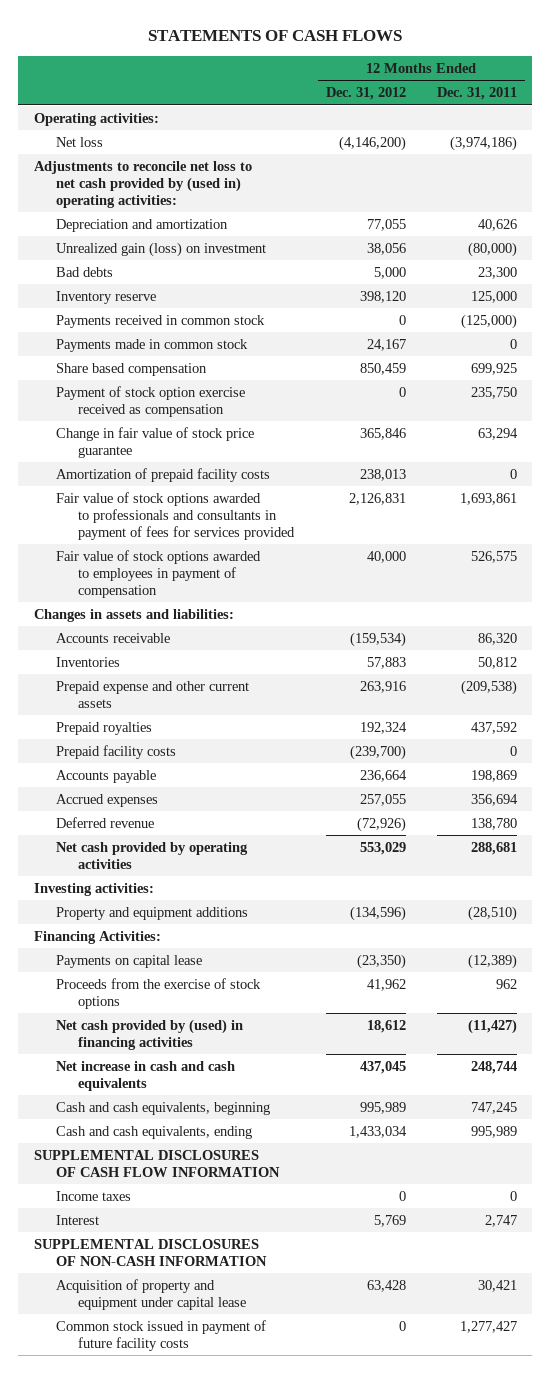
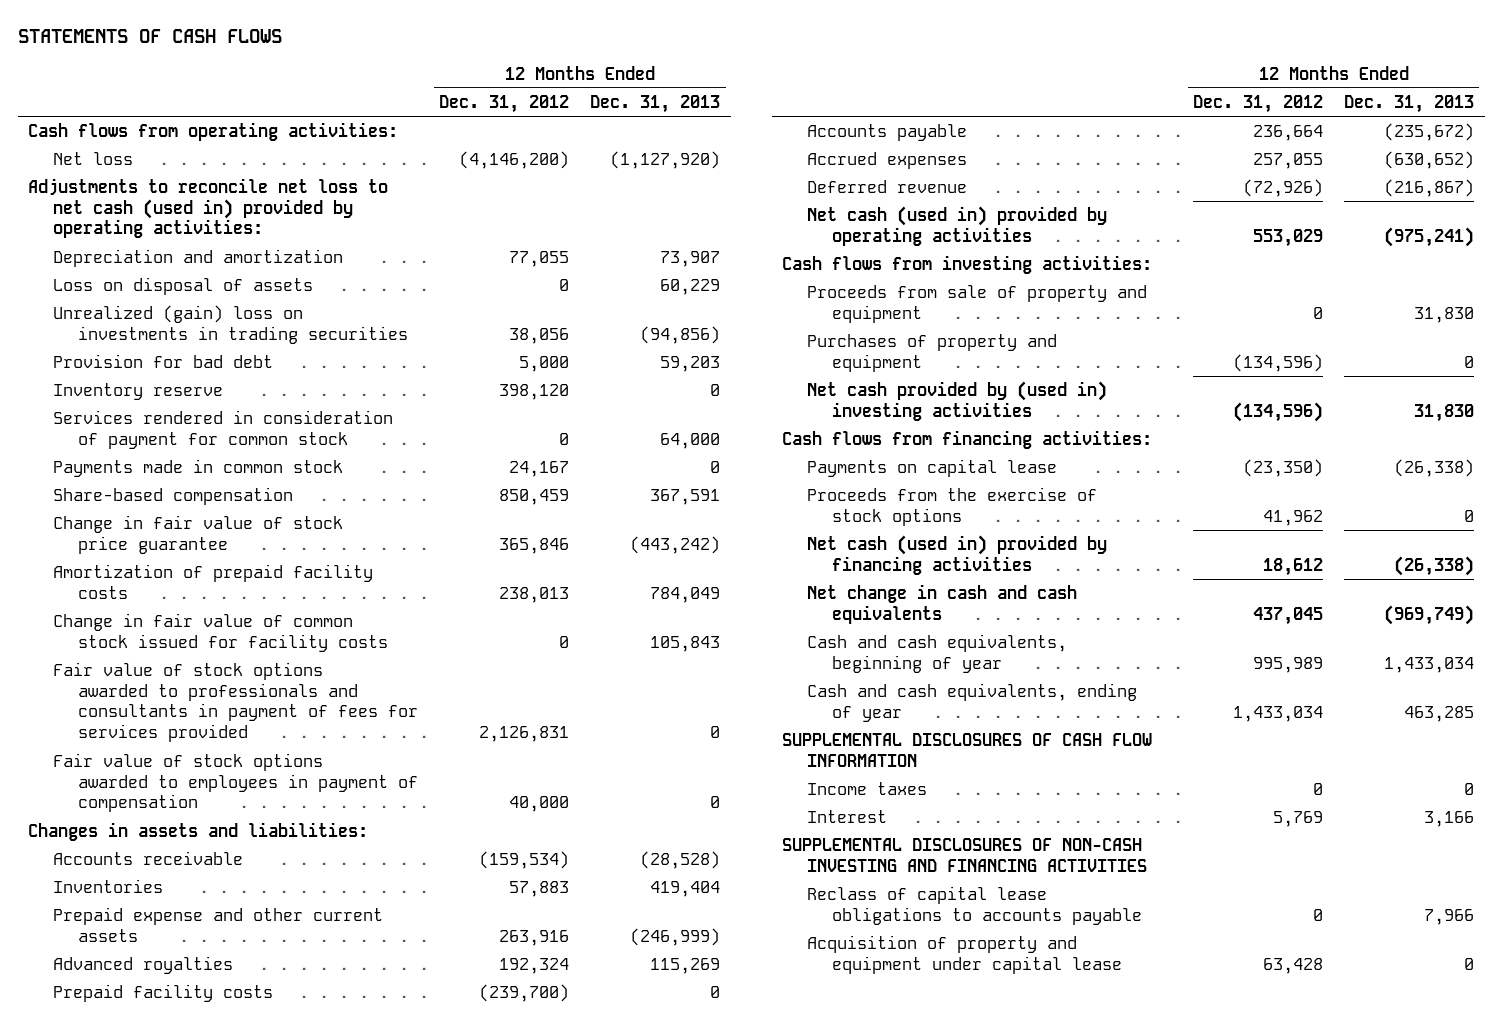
- | 12 Months Ended Dec. 31, 2012 | 12 Months Ended Dec. 31, 2011
+ | 12 Months Ended Dec. 31, 2012 | 12 Months Ended Dec. 31, 2013
- Operating activities:
+ Cash flows from operating activities:
- Adjustments to reconcile net loss to net cash provided by (used in) operating activities:
+ Adjustments to reconcile net loss to net cash (used in) provided by operating activities:
- Unrealized gain (loss) on investment | 38,056 | (80,000)
- Bad debts | 5,000 | 23,300
+ Loss on disposal of assets | 0 | 60,229
+ Unrealized (gain) loss on investments in trading securities | 38,056 | (94,856)
+ Provision for bad debt | 5,000 | 59,203
- Payments received in common stock | 0 | (125,000)
+ Services rendered in consideration of payment for common stock | 0 | 64,000
- Share based compensation | 850,459 | 699,925
- Payment of stock option exercise received as compensation | 0 | 235,750
+ Share-based compensation | 850,459 | 367,591
+ Change in fair value of common stock issued for facility costs | 0 | 105,843
- Prepaid royalties | 192,324 | 437,592
+ Advanced royalties | 192,324 | 115,269
- Net cash provided by operating activities | 553,029 | 288,681
- Investing activities:
- Property and equipment additions | (134,596) | (28,510)
- Financing Activities:
+ Net cash (used in) provided by operating activities | 553,029 | (975,241)
+ Cash flows from investing activities:
+ Proceeds from sale of property and equipment | 0 | 31,830
+ Purchases of property and equipment | (134,596) | 0
+ Net cash provided by (used in) investing activities | (134,596) | 31,830
+ Cash flows from financing activities:
- Net cash provided by (used) in financing activities | 18,612 | (11,427)
- Net increase in cash and cash equivalents | 437,045 | 248,744
- Cash and cash equivalents, beginning | 995,989 | 747,245
- Cash and cash equivalents, ending | 1,433,034 | 995,989
+ Net cash (used in) provided by financing activities | 18,612 | (26,338)
+ Net change in cash and cash equivalents | 437,045 | (969,749)
+ Cash and cash equivalents, beginning of year | 995,989 | 1,433,034
+ Cash and cash equivalents, ending of year | 1,433,034 | 463,285
- SUPPLEMENTAL DISCLOSURES OF NON-CASH INFORMATION
+ SUPPLEMENTAL DISCLOSURES OF NON-CASH INVESTING AND FINANCING ACTIVITIES
+ Reclass of capital lease obligations to accounts payable | 0 | 7,966
- Common stock issued in payment of future facility costs | 0 | 1,277,427

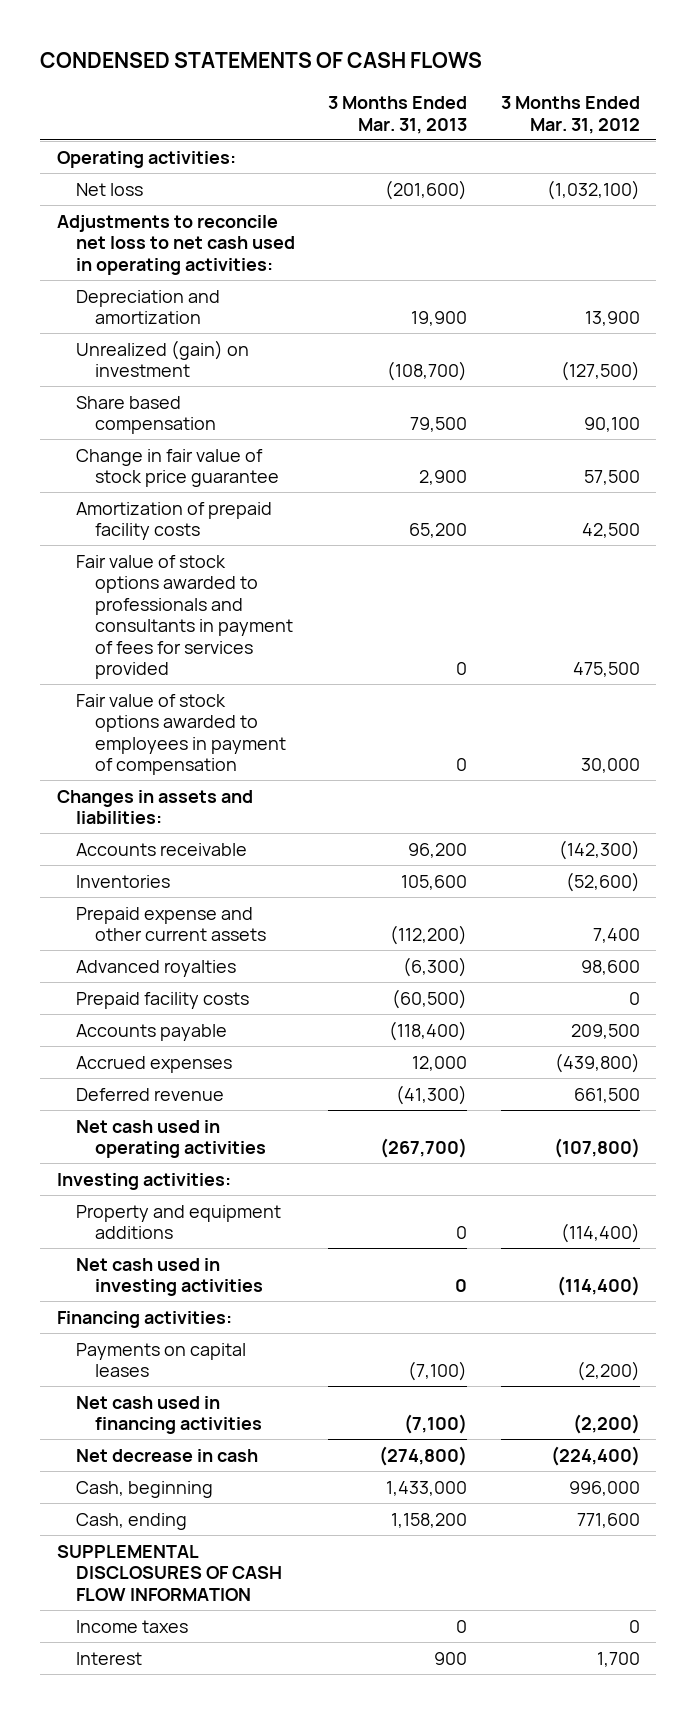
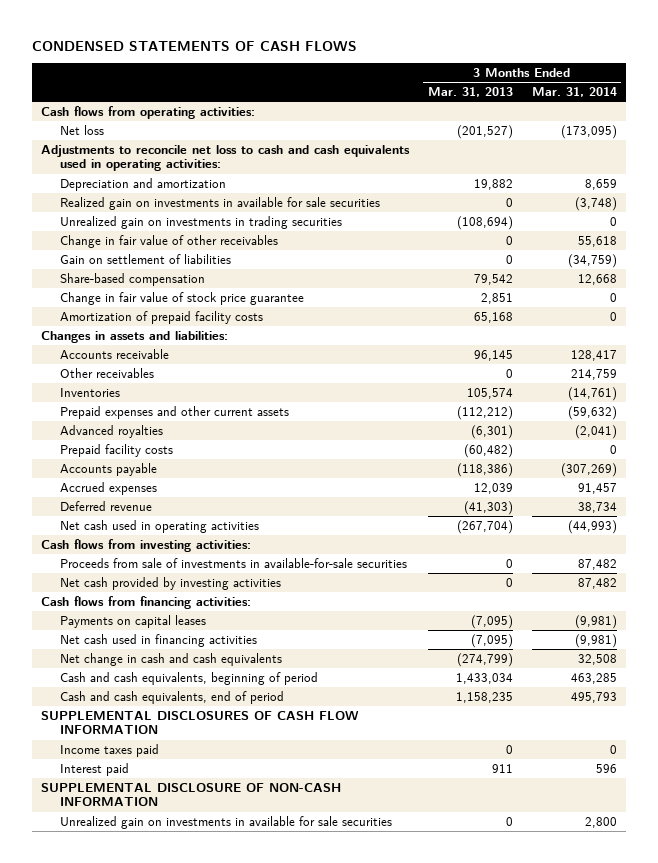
- | 3 Months Ended Mar. 31, 2013 | 3 Months Ended Mar. 31, 2012
+ | 3 Months Ended Mar. 31, 2013 | 3 Months Ended Mar. 31, 2014
- Operating activities:
- Net loss | (201,600) | (1,032,100)
- Adjustments to reconcile net loss to net cash used in operating activities:
- Depreciation and amortization | 19,900 | 13,900
- Unrealized (gain) on investment | (108,700) | (127,500)
- Share based compensation | 79,500 | 90,100
- Change in fair value of stock price guarantee | 2,900 | 57,500
- Amortization of prepaid facility costs | 65,200 | 42,500
- Fair value of stock options awarded to professionals and consultants in payment of fees for services provided | 0 | 475,500
- Fair value of stock options awarded to employees in payment of compensation | 0 | 30,000
+ Cash flows from operating activities:
+ Net loss | (201,527) | (173,095)
+ Adjustments to reconcile net loss to cash and cash equivalents used in operating activities:
+ Depreciation and amortization | 19,882 | 8,659
+ Realized gain on investments in available for sale securities | 0 | (3,748)
+ Unrealized gain on investments in trading securities | (108,694) | 0
+ Change in fair value of other receivables | 0 | 55,618
+ Gain on settlement of liabilities | 0 | (34,759)
+ Share-based compensation | 79,542 | 12,668
+ Change in fair value of stock price guarantee | 2,851 | 0
+ Amortization of prepaid facility costs | 65,168 | 0
- Accounts receivable | 96,200 | (142,300)
- Inventories | 105,600 | (52,600)
- Prepaid expense and other current assets | (112,200) | 7,400
- Advanced royalties | (6,300) | 98,600
- Prepaid facility costs | (60,500) | 0
- Accounts payable | (118,400) | 209,500
- Accrued expenses | 12,000 | (439,800)
- Deferred revenue | (41,300) | 661,500
- Net cash used in operating activities | (267,700) | (107,800)
- Investing activities:
- Property and equipment additions | 0 | (114,400)
- Net cash used in investing activities | 0 | (114,400)
- Financing activities:
- Payments on capital leases | (7,100) | (2,200)
- Net cash used in financing activities | (7,100) | (2,200)
- Net decrease in cash | (274,800) | (224,400)
- Cash, beginning | 1,433,000 | 996,000
- Cash, ending | 1,158,200 | 771,600
+ Accounts receivable | 96,145 | 128,417
+ Other receivables | 0 | 214,759
+ Inventories | 105,574 | (14,761)
+ Prepaid expenses and other current assets | (112,212) | (59,632)
+ Advanced royalties | (6,301) | (2,041)
+ Prepaid facility costs | (60,482) | 0
+ Accounts payable | (118,386) | (307,269)
+ Accrued expenses | 12,039 | 91,457
+ Deferred revenue | (41,303) | 38,734
+ Net cash used in operating activities | (267,704) | (44,993)
+ Cash flows from investing activities:
+ Proceeds from sale of investments in available-for-sale securities | 0 | 87,482
+ Net cash provided by investing activities | 0 | 87,482
+ Cash flows from financing activities:
+ Payments on capital leases | (7,095) | (9,981)
+ Net cash used in financing activities | (7,095) | (9,981)
+ Net change in cash and cash equivalents | (274,799) | 32,508
+ Cash and cash equivalents, beginning of period | 1,433,034 | 463,285
+ Cash and cash equivalents, end of period | 1,158,235 | 495,793
- Income taxes | 0 | 0
- Interest | 900 | 1,700
+ Income taxes paid | 0 | 0
+ Interest paid | 911 | 596
+ SUPPLEMENTAL DISCLOSURE OF NON-CASH INFORMATION
+ Unrealized gain on investments in available for sale securities | 0 | 2,800

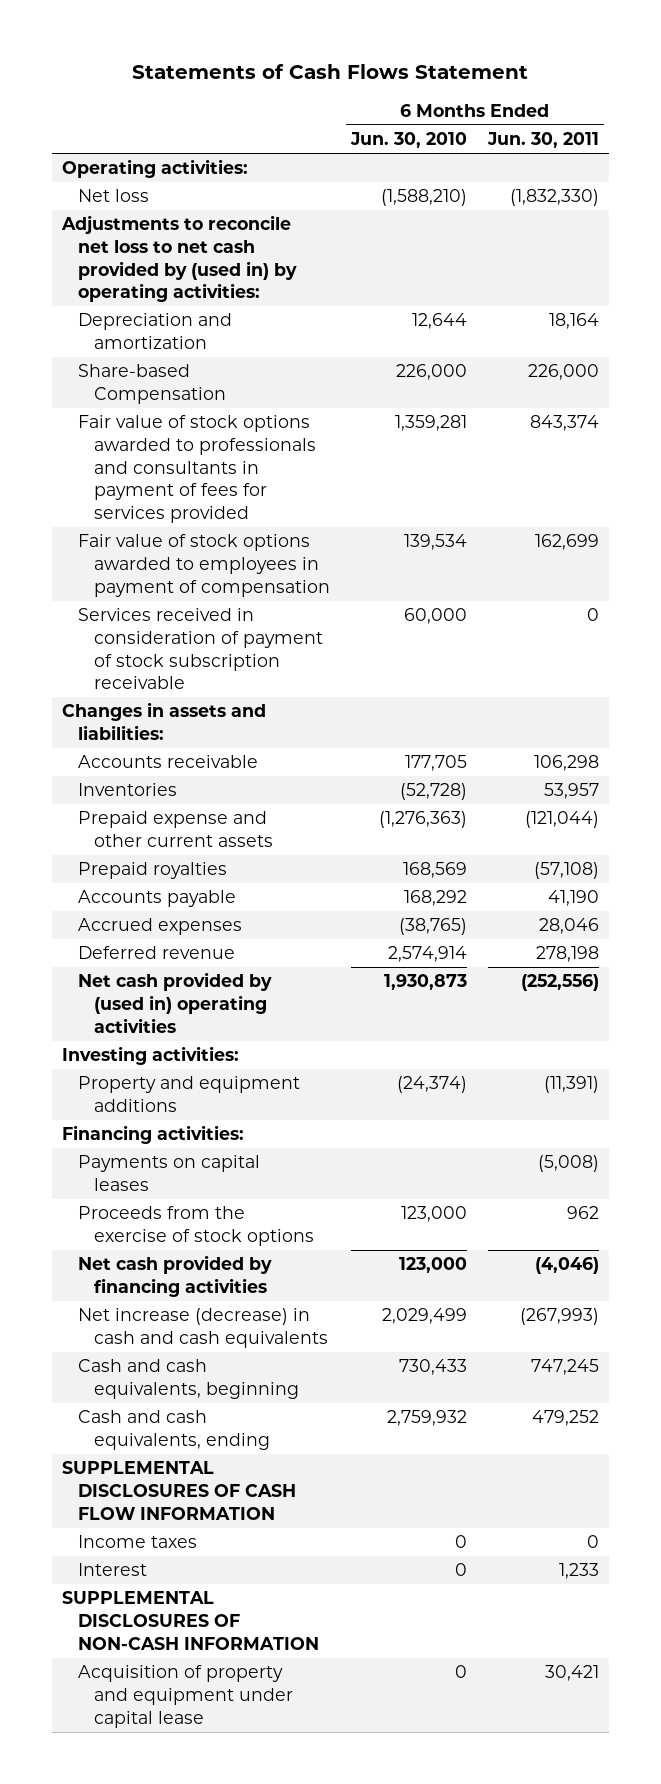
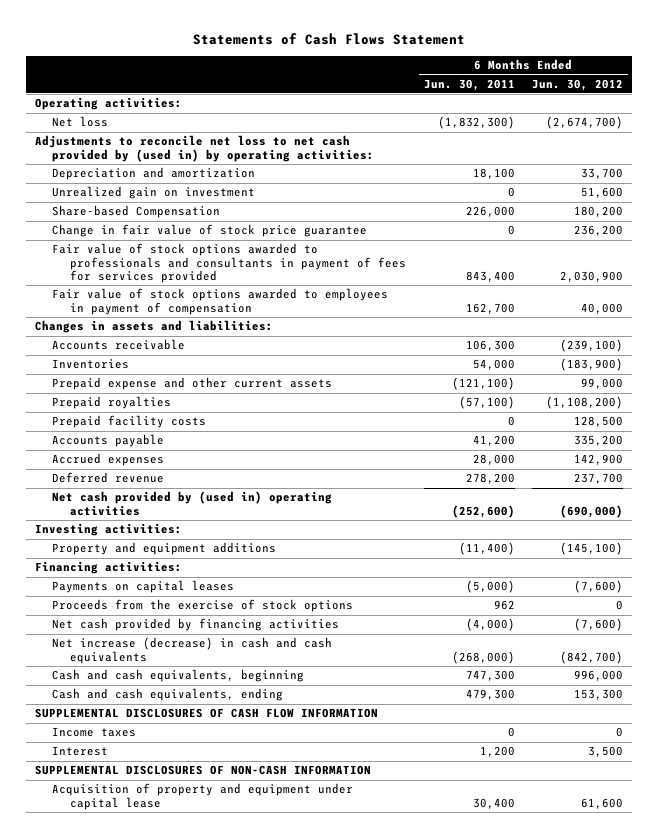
- | 6 Months Ended Jun. 30, 2010 | 6 Months Ended Jun. 30, 2011
+ | 6 Months Ended Jun. 30, 2011 | 6 Months Ended Jun. 30, 2012
- Net loss | (1,588,210) | (1,832,330)
+ Net loss | (1,832,300) | (2,674,700)
- Depreciation and amortization | 12,644 | 18,164
+ Depreciation and amortization | 18,100 | 33,700
+ Unrealized gain on investment | 0 | 51,600
- Fair value of stock options awarded to professionals and consultants in payment of fees for services provided | 1,359,281 | 843,374
- Fair value of stock options awarded to employees in payment of compensation | 139,534 | 162,699
- Services received in consideration of payment of stock subscription receivable | 60,000 | 0
+ Change in fair value of stock price guarantee | 0 | 236,200
+ Fair value of stock options awarded to professionals and consultants in payment of fees for services provided | 843,400 | 2,030,900
+ Fair value of stock options awarded to employees in payment of compensation | 162,700 | 40,000
- Accounts receivable | 177,705 | 106,298
- Inventories | (52,728) | 53,957
- Prepaid expense and other current assets | (1,276,363) | (121,044)
- Prepaid royalties | 168,569 | (57,108)
- Accounts payable | 168,292 | 41,190
- Accrued expenses | (38,765) | 28,046
- Deferred revenue | 2,574,914 | 278,198
- Net cash provided by (used in) operating activities | 1,930,873 | (252,556)
+ Accounts receivable | 106,300 | (239,100)
+ Inventories | 54,000 | (183,900)
+ Prepaid expense and other current assets | (121,100) | 99,000
+ Prepaid royalties | (57,100) | (1,108,200)
+ Prepaid facility costs | 0 | 128,500
+ Accounts payable | 41,200 | 335,200
+ Accrued expenses | 28,000 | 142,900
+ Deferred revenue | 278,200 | 237,700
+ Net cash provided by (used in) operating activities | (252,600) | (690,000)
- Property and equipment additions | (24,374) | (11,391)
+ Property and equipment additions | (11,400) | (145,100)
- Payments on capital leases | | (5,008)
+ Payments on capital leases | (5,000) | (7,600)
- Net cash provided by financing activities | 123,000 | (4,046)
- Net increase (decrease) in cash and cash equivalents | 2,029,499 | (267,993)
- Cash and cash equivalents, beginning | 730,433 | 747,245
- Cash and cash equivalents, ending | 2,759,932 | 479,252
+ Net cash provided by financing activities | (4,000) | (7,600)
+ Net increase (decrease) in cash and cash equivalents | (268,000) | (842,700)
+ Cash and cash equivalents, beginning | 747,300 | 996,000
+ Cash and cash equivalents, ending | 479,300 | 153,300
- Interest | 0 | 1,233
+ Interest | 1,200 | 3,500
- Acquisition of property and equipment under capital lease | 0 | 30,421
+ Acquisition of property and equipment under capital lease | 30,400 | 61,600

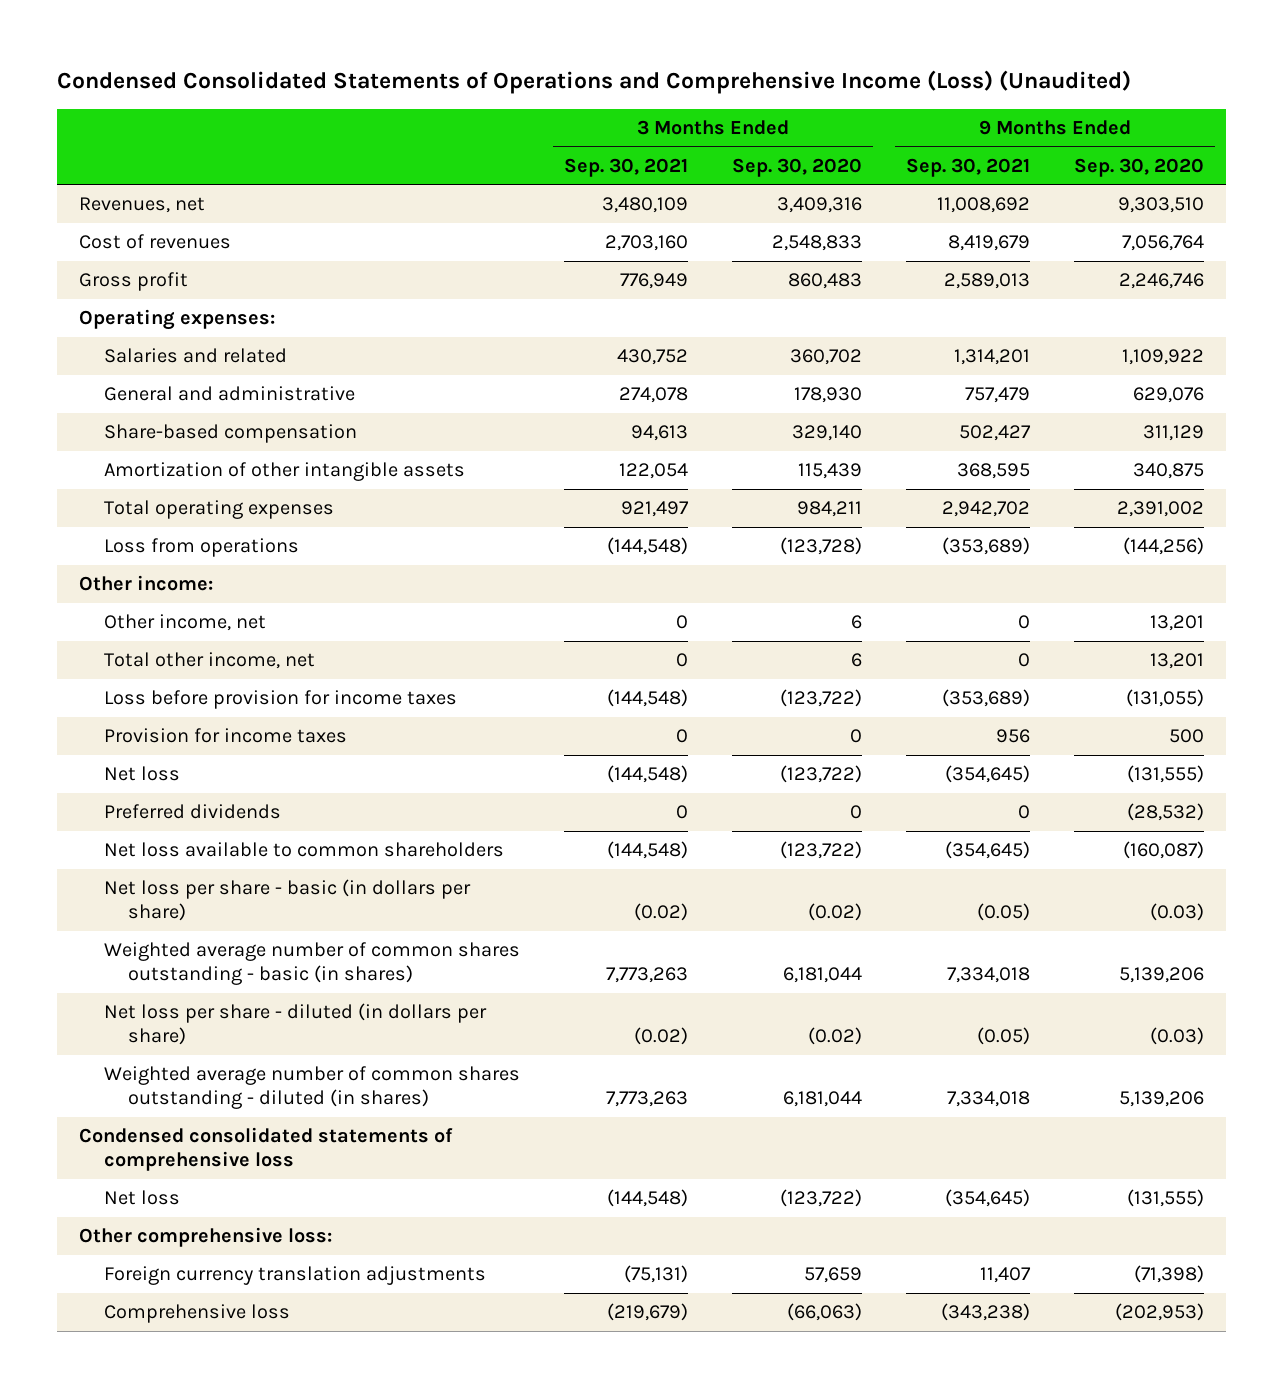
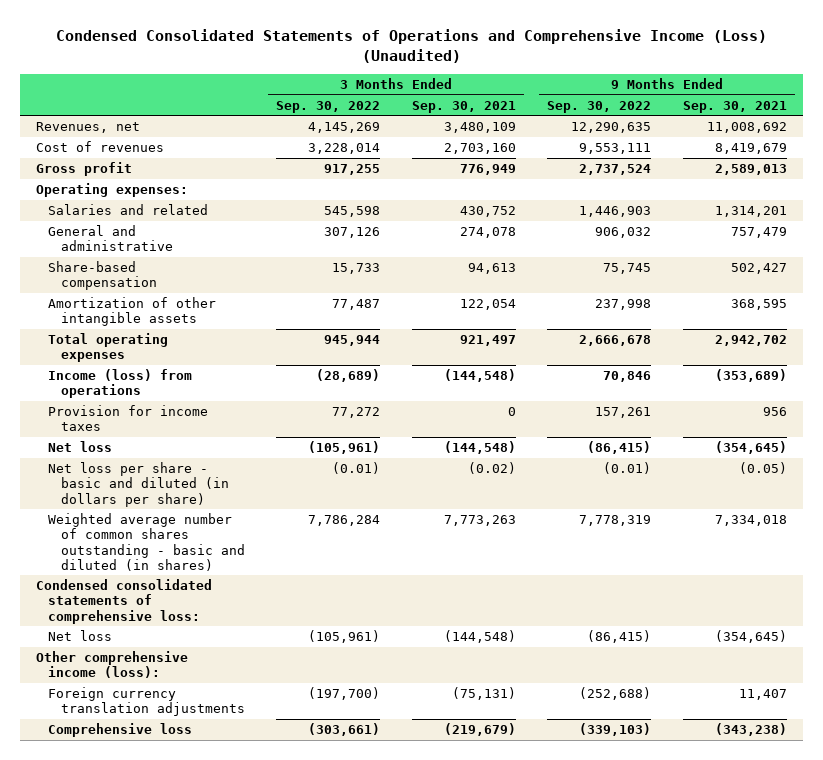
- | 3 Months Ended Sep. 30, 2021 | 3 Months Ended Sep. 30, 2020 | 9 Months Ended Sep. 30, 2021 | 9 Months Ended Sep. 30, 2020
+ | 3 Months Ended Sep. 30, 2022 | 3 Months Ended Sep. 30, 2021 | 9 Months Ended Sep. 30, 2022 | 9 Months Ended Sep. 30, 2021
- Loss from operations | (144,548) | (123,728) | (353,689) | (144,256)
- Other income:
- Other income, net | 0 | 6 | 0 | 13,201
- Total other income, net | 0 | 6 | 0 | 13,201
- Loss before provision for income taxes | (144,548) | (123,722) | (353,689) | (131,055)
+ Income (loss) from operations | (28,689) | (144,548) | 70,846 | (353,689)
- Preferred dividends | 0 | 0 | 0 | (28,532)
- Net loss available to common shareholders | (144,548) | (123,722) | (354,645) | (160,087)
- Net loss per share - basic (in dollars per share) | (0.02) | (0.02) | (0.05) | (0.03)
- Weighted average number of common shares outstanding - basic (in shares) | 7,773,263 | 6,181,044 | 7,334,018 | 5,139,206
- Net loss per share - diluted (in dollars per share) | (0.02) | (0.02) | (0.05) | (0.03)
- Weighted average number of common shares outstanding - diluted (in shares) | 7,773,263 | 6,181,044 | 7,334,018 | 5,139,206
- Condensed consolidated statements of comprehensive loss
+ Net loss per share - basic and diluted (in dollars per share) | (0.01) | (0.02) | (0.01) | (0.05)
+ Weighted average number of common shares outstanding - basic and diluted (in shares) | 7,786,284 | 7,773,263 | 7,778,319 | 7,334,018
+ Condensed consolidated statements of comprehensive loss:
- Other comprehensive loss:
+ Other comprehensive income (loss):

